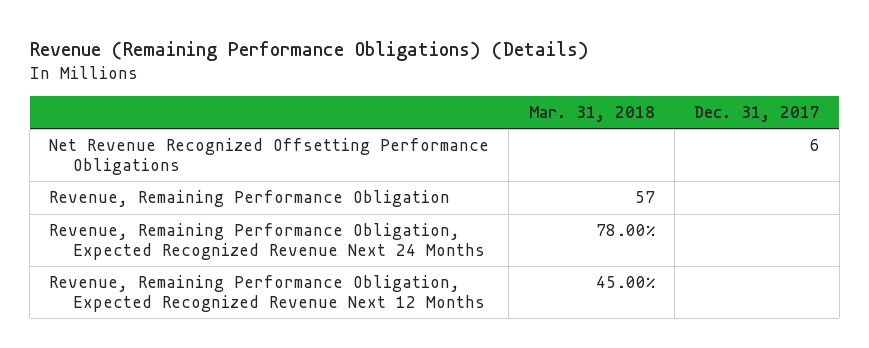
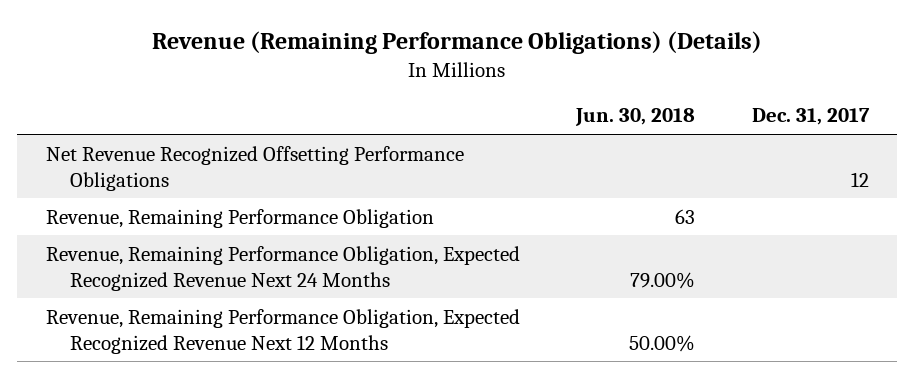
- | Mar. 31, 2018 | Dec. 31, 2017
+ | Jun. 30, 2018 | Dec. 31, 2017
- Net Revenue Recognized Offsetting Performance Obligations | | 6
+ Net Revenue Recognized Offsetting Performance Obligations | | 12

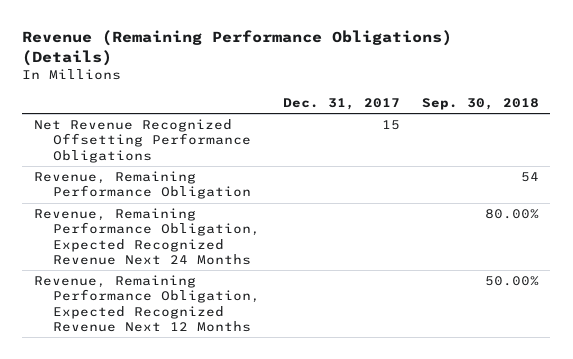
- | Jun. 30, 2018 | Dec. 31, 2017
+ | Dec. 31, 2017 | Sep. 30, 2018
- Net Revenue Recognized Offsetting Performance Obligations | | 12
+ Net Revenue Recognized Offsetting Performance Obligations | 15 |

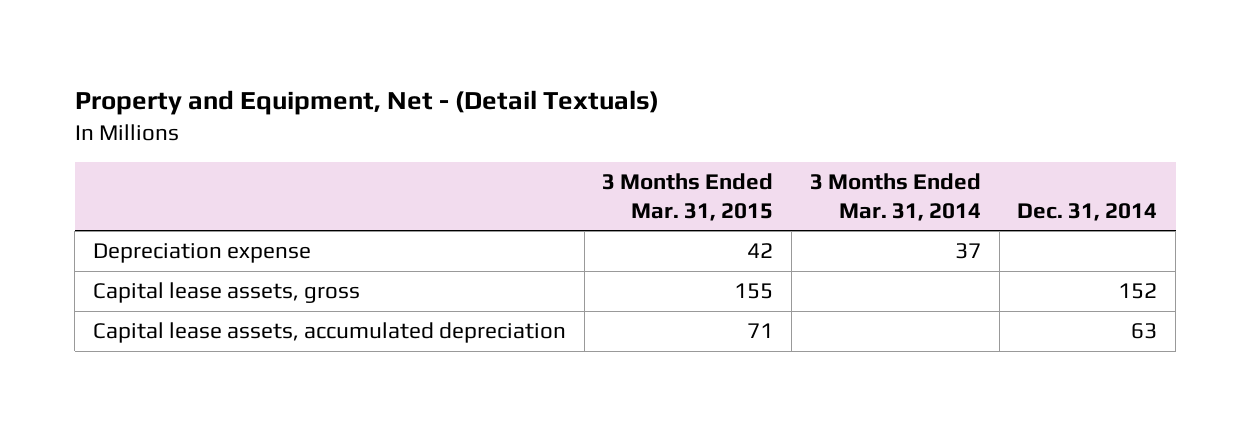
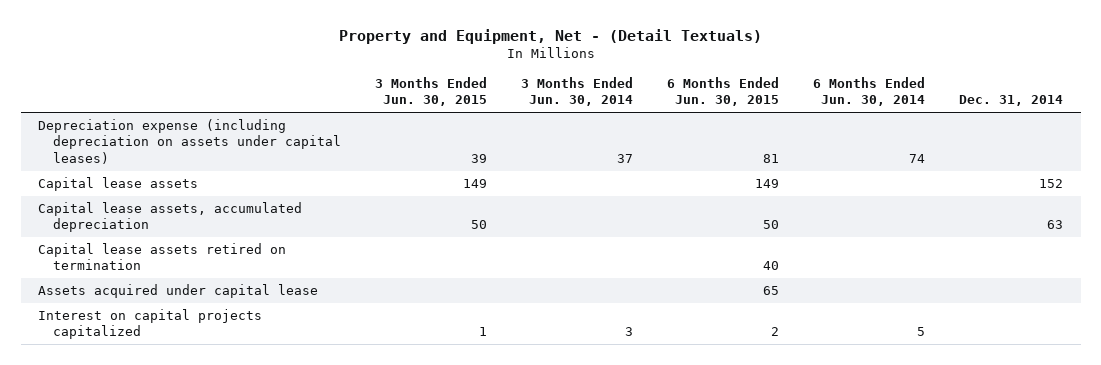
- | 3 Months Ended Mar. 31, 2015 | 3 Months Ended Mar. 31, 2014 | Dec. 31, 2014
+ | 3 Months Ended Jun. 30, 2015 | 3 Months Ended Jun. 30, 2014 | 6 Months Ended Jun. 30, 2015 | 6 Months Ended Jun. 30, 2014 | Dec. 31, 2014
- Depreciation expense | 42 | 37 |
- Capital lease assets, gross | 155 | | 152
+ Depreciation expense (including depreciation on assets under capital leases) | 39 | 37 | 81 | 74 |
+ Capital lease assets | 149 | | 149 | | 152
+ Capital lease assets retired on termination | | | 40 | |
+ Assets acquired under capital lease | | | 65 | |
+ Interest on capital projects capitalized | 1 | 3 | 2 | 5 |

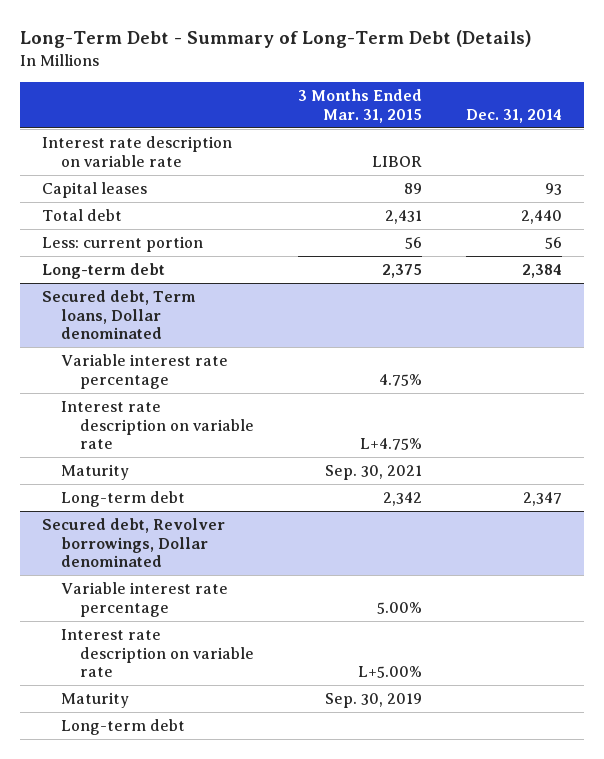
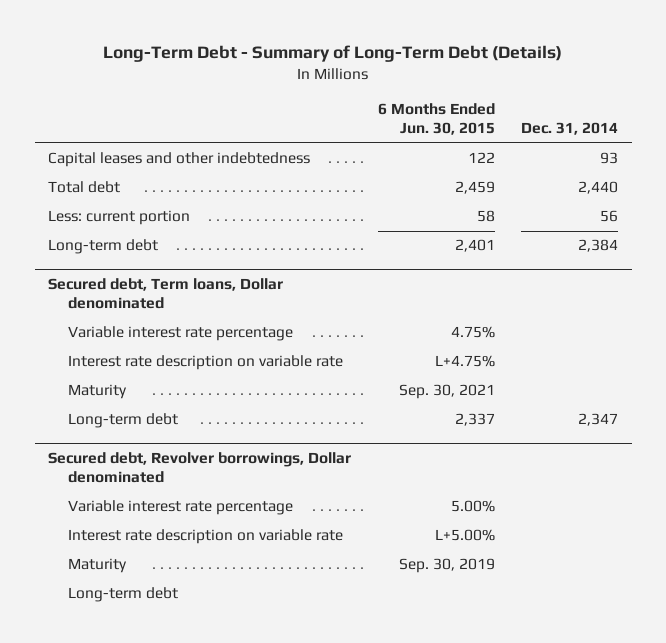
- | 3 Months Ended Mar. 31, 2015 | Dec. 31, 2014
+ | 6 Months Ended Jun. 30, 2015 | Dec. 31, 2014
- Interest rate description on variable rate | LIBOR |
- Capital leases | 89 | 93
+ Capital leases and other indebtedness | 122 | 93

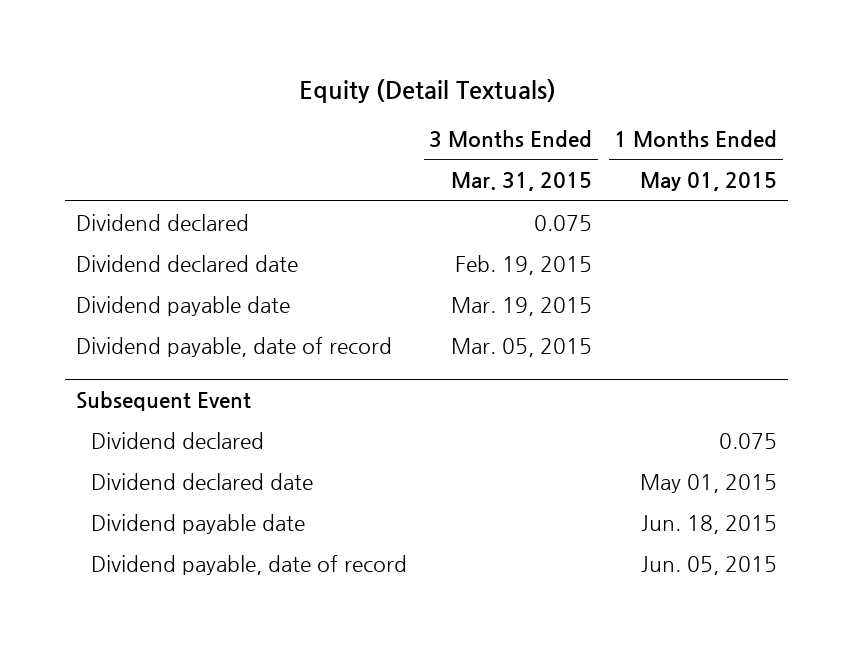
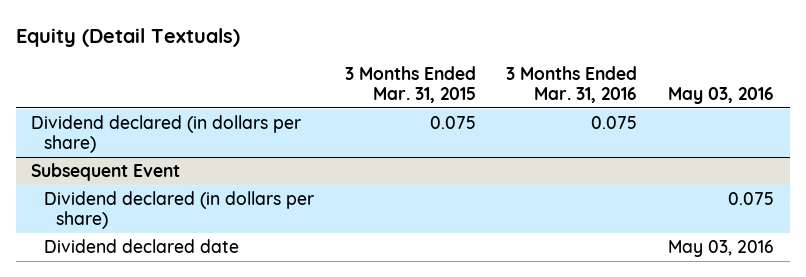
- | 3 Months Ended Mar. 31, 2015 | 1 Months Ended May 01, 2015
+ | 3 Months Ended Mar. 31, 2015 | 3 Months Ended Mar. 31, 2016 | May 03, 2016
- Dividend declared | 0.075 |
- Dividend declared date | Feb. 19, 2015 |
- Dividend payable date | Mar. 19, 2015 |
- Dividend payable, date of record | Mar. 05, 2015 |
+ Dividend declared (in dollars per share) | 0.075 | 0.075 |
@ Subsequent Event
- Dividend declared | | 0.075
+ Dividend declared (in dollars per share) | | | 0.075
- Dividend payable date | | Jun. 18, 2015
- Dividend payable, date of record | | Jun. 05, 2015

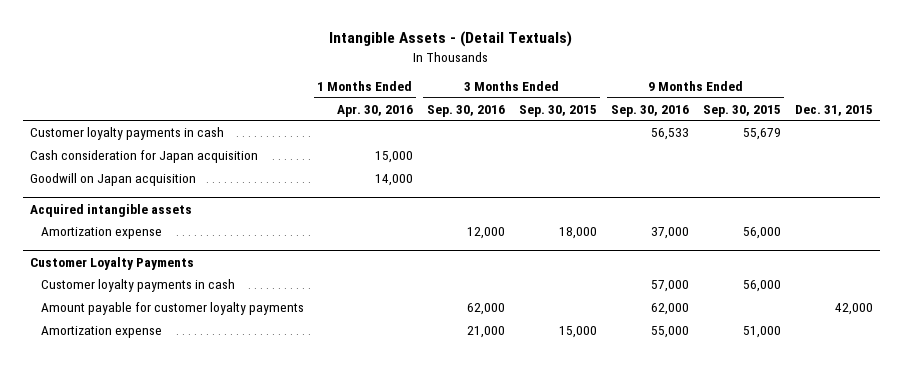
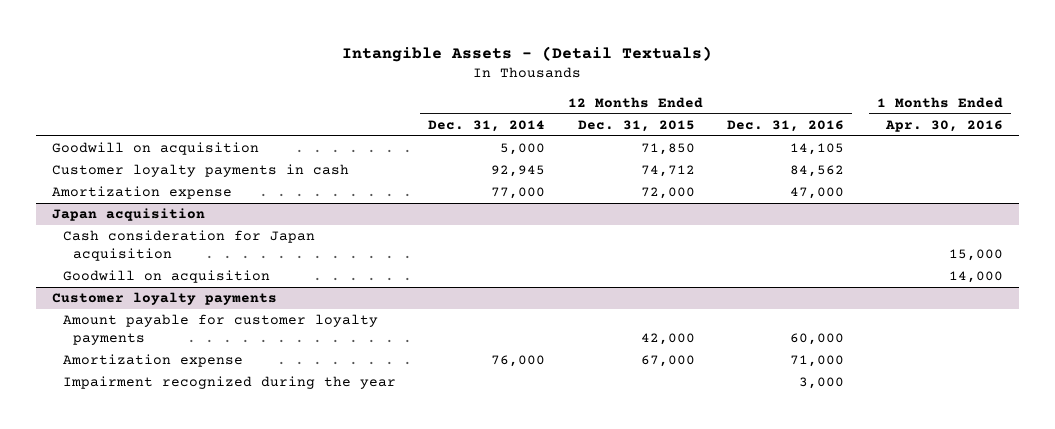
- | 1 Months Ended Apr. 30, 2016 | 3 Months Ended Sep. 30, 2016 | 3 Months Ended Sep. 30, 2015 | 9 Months Ended Sep. 30, 2016 | 9 Months Ended Sep. 30, 2015 | Dec. 31, 2015
+ | 12 Months Ended Dec. 31, 2014 | 12 Months Ended Dec. 31, 2015 | 12 Months Ended Dec. 31, 2016 | 1 Months Ended Apr. 30, 2016
+ Goodwill on acquisition | 5,000 | 71,850 | 14,105 |
- Cash consideration for Japan acquisition | 15,000 | | | | |
- Goodwill on Japan acquisition | 14,000 | | | | |
- Acquired intangible assets
- Amortization expense | | 12,000 | 18,000 | 37,000 | 56,000 |
- Customer Loyalty Payments
- Customer loyalty payments in cash | | | | 57,000 | 56,000 |
+ Amortization expense | 77,000 | 72,000 | 47,000 |
+ Japan acquisition
+ Cash consideration for Japan acquisition | | | | 15,000
+ Goodwill on acquisition | | | | 14,000
+ Customer loyalty payments
+ Impairment recognized during the year | | | 3,000 |

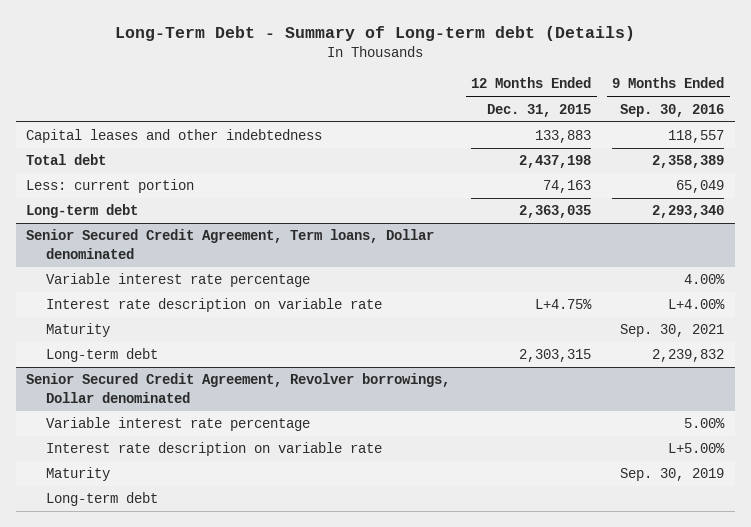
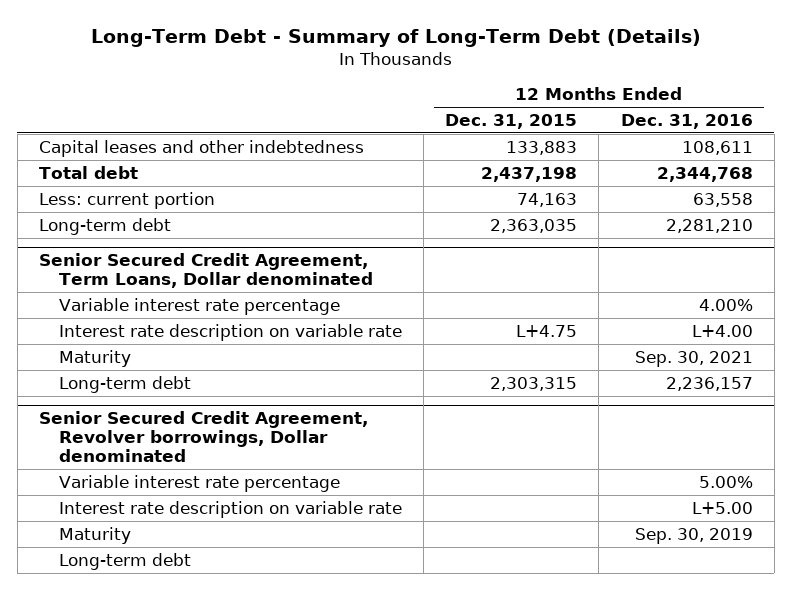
- Long-Term Debt - Summary of Long-term debt (Details)
+ Long-Term Debt - Summary of Long-Term Debt (Details)
- | 12 Months Ended Dec. 31, 2015 | 9 Months Ended Sep. 30, 2016
+ | 12 Months Ended Dec. 31, 2015 | 12 Months Ended Dec. 31, 2016
- Senior Secured Credit Agreement, Term loans, Dollar denominated
+ Senior Secured Credit Agreement, Term Loans, Dollar denominated
- Interest rate description on variable rate | L+4.75% | L+4.00%
+ Interest rate description on variable rate | L+4.75 | L+4.00

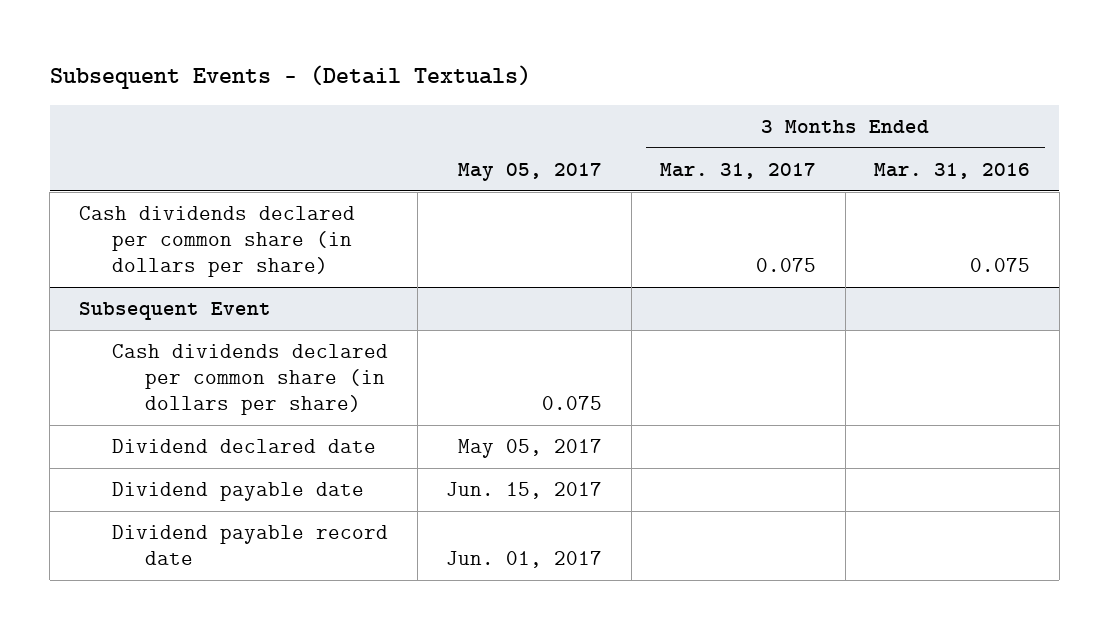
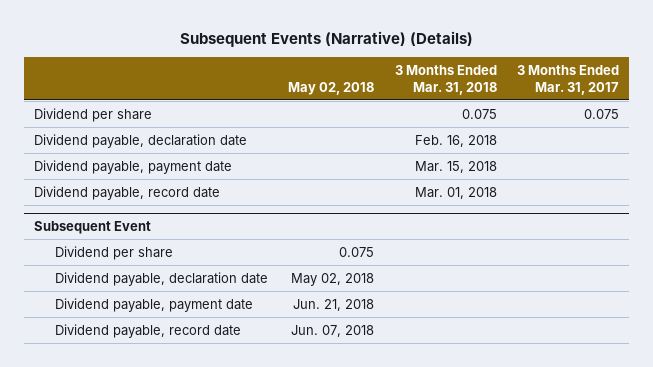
- Subsequent Events - (Detail Textuals)
+ Subsequent Events (Narrative) (Details)
- | May 05, 2017 | 3 Months Ended Mar. 31, 2017 | 3 Months Ended Mar. 31, 2016
+ | May 02, 2018 | 3 Months Ended Mar. 31, 2018 | 3 Months Ended Mar. 31, 2017
- Cash dividends declared per common share (in dollars per share) | | 0.075 | 0.075
+ Dividend per share | | 0.075 | 0.075
+ Dividend payable, declaration date | | Feb. 16, 2018 |
+ Dividend payable, payment date | | Mar. 15, 2018 |
+ Dividend payable, record date | | Mar. 01, 2018 |
@ Subsequent Event
- Cash dividends declared per common share (in dollars per share) | 0.075 | |
- Dividend declared date | May 05, 2017 | |
- Dividend payable date | Jun. 15, 2017 | |
- Dividend payable record date | Jun. 01, 2017 | |
+ Dividend per share | 0.075 | |
+ Dividend payable, declaration date | May 02, 2018 | |
+ Dividend payable, payment date | Jun. 21, 2018 | |
+ Dividend payable, record date | Jun. 07, 2018 | |

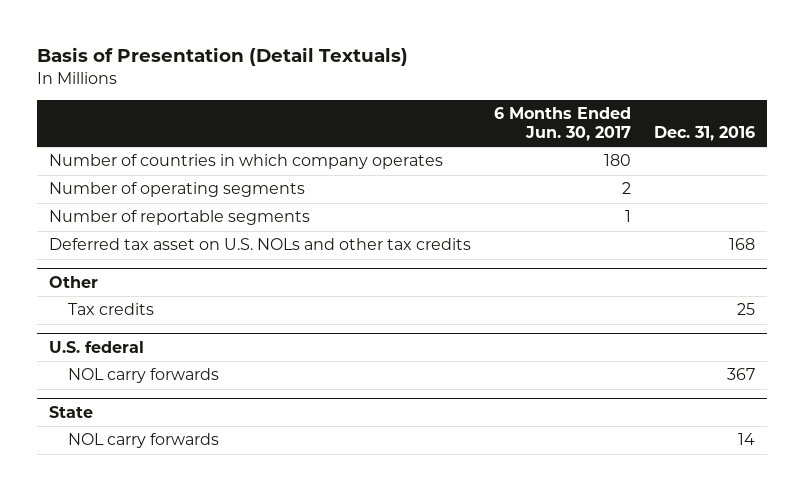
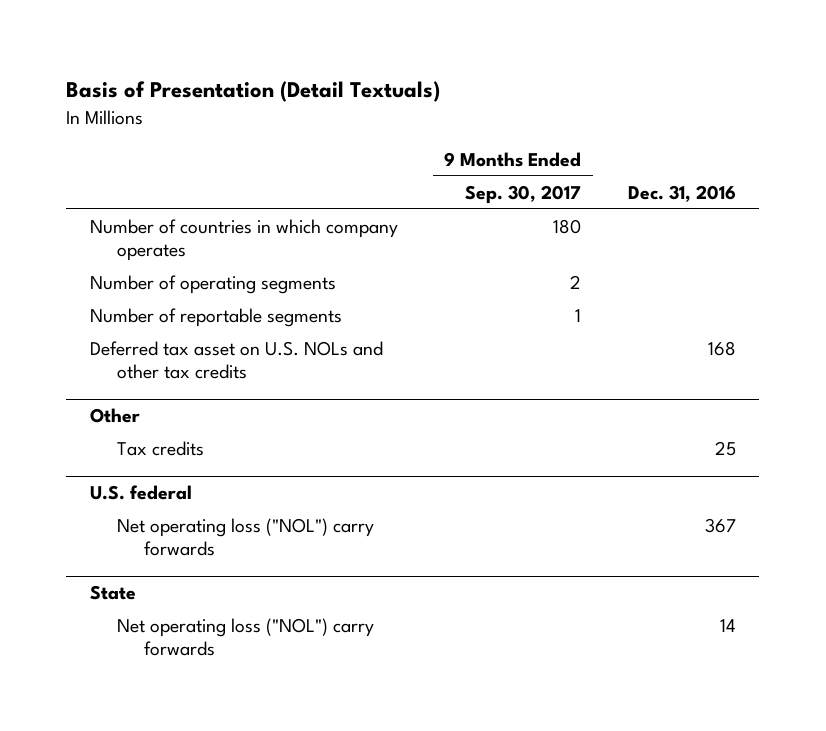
- | 6 Months Ended Jun. 30, 2017 | Dec. 31, 2016
+ | 9 Months Ended Sep. 30, 2017 | Dec. 31, 2016
@ U.S. federal
- NOL carry forwards | | 367
+ Net operating loss ("NOL") carry forwards | | 367
@ State
- NOL carry forwards | | 14
+ Net operating loss ("NOL") carry forwards | | 14

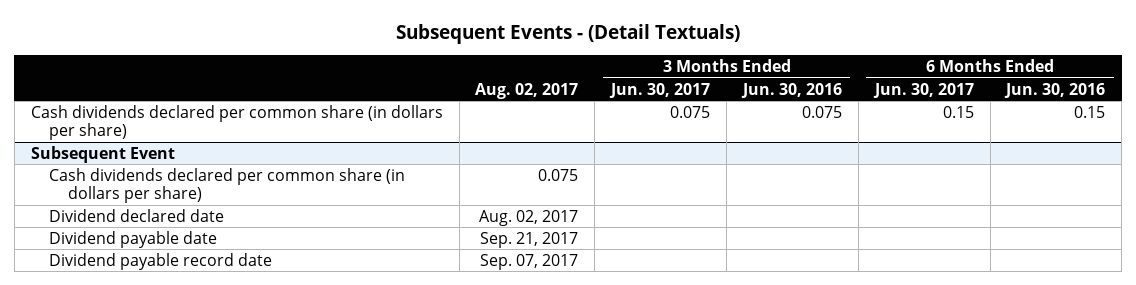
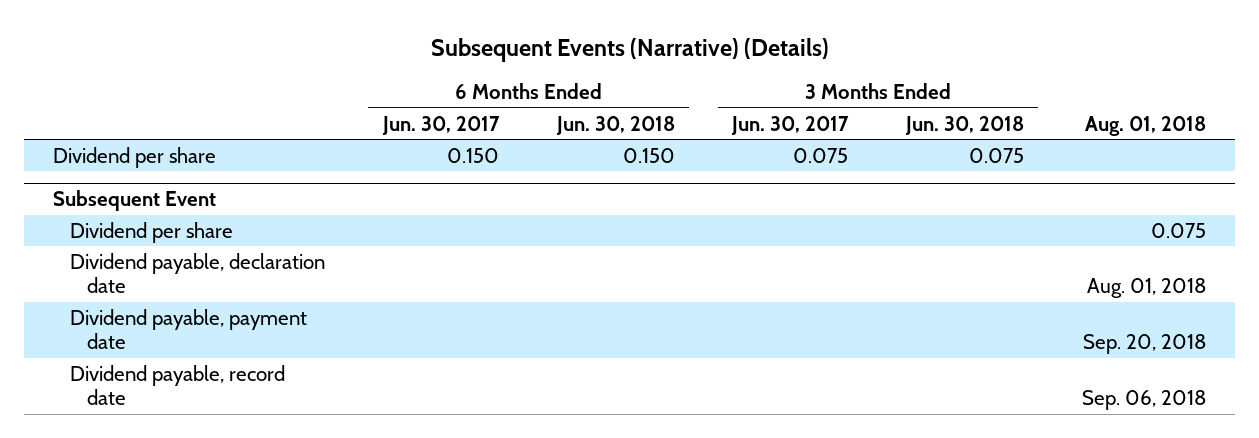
- Subsequent Events - (Detail Textuals)
+ Subsequent Events (Narrative) (Details)
- | Aug. 02, 2017 | 3 Months Ended Jun. 30, 2017 | 3 Months Ended Jun. 30, 2016 | 6 Months Ended Jun. 30, 2017 | 6 Months Ended Jun. 30, 2016
+ | 6 Months Ended Jun. 30, 2017 | 6 Months Ended Jun. 30, 2018 | 3 Months Ended Jun. 30, 2017 | 3 Months Ended Jun. 30, 2018 | Aug. 01, 2018
- Cash dividends declared per common share (in dollars per share) | | 0.075 | 0.075 | 0.15 | 0.15
+ Dividend per share | 0.150 | 0.150 | 0.075 | 0.075 |
@ Subsequent Event
- Cash dividends declared per common share (in dollars per share) | 0.075 | | | |
- Dividend declared date | Aug. 02, 2017 | | | |
- Dividend payable date | Sep. 21, 2017 | | | |
- Dividend payable record date | Sep. 07, 2017 | | | |
+ Dividend per share | | | | | 0.075
+ Dividend payable, declaration date | | | | | Aug. 01, 2018
+ Dividend payable, payment date | | | | | Sep. 20, 2018
+ Dividend payable, record date | | | | | Sep. 06, 2018

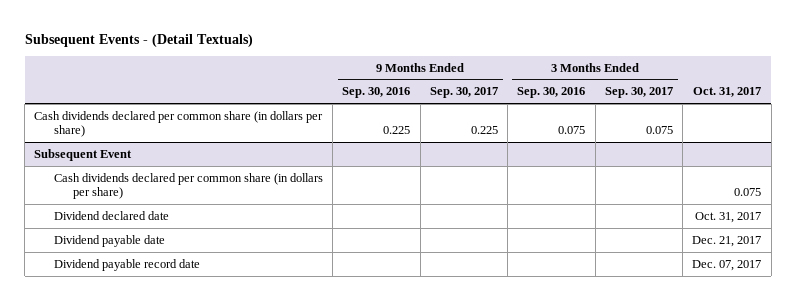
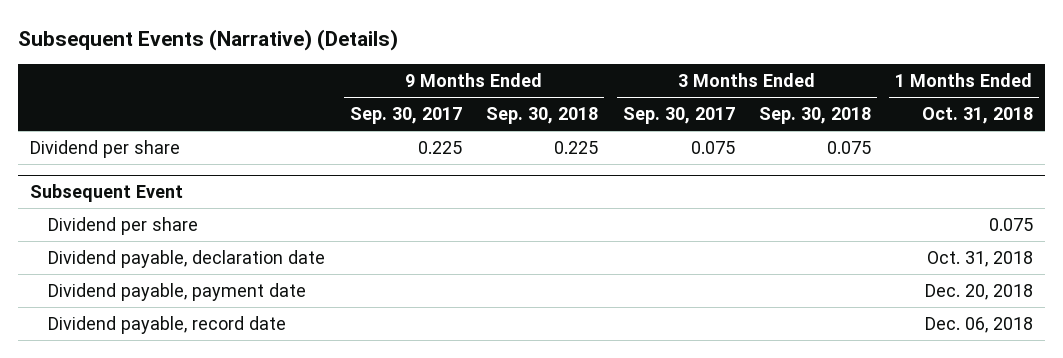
- Subsequent Events - (Detail Textuals)
+ Subsequent Events (Narrative) (Details)
- | 9 Months Ended Sep. 30, 2016 | 9 Months Ended Sep. 30, 2017 | 3 Months Ended Sep. 30, 2016 | 3 Months Ended Sep. 30, 2017 | Oct. 31, 2017
+ | 9 Months Ended Sep. 30, 2017 | 9 Months Ended Sep. 30, 2018 | 3 Months Ended Sep. 30, 2017 | 3 Months Ended Sep. 30, 2018 | 1 Months Ended Oct. 31, 2018
- Cash dividends declared per common share (in dollars per share) | 0.225 | 0.225 | 0.075 | 0.075 |
+ Dividend per share | 0.225 | 0.225 | 0.075 | 0.075 |
@ Subsequent Event
- Cash dividends declared per common share (in dollars per share) | | | | | 0.075
- Dividend declared date | | | | | Oct. 31, 2017
- Dividend payable date | | | | | Dec. 21, 2017
- Dividend payable record date | | | | | Dec. 07, 2017
+ Dividend per share | | | | | 0.075
+ Dividend payable, declaration date | | | | | Oct. 31, 2018
+ Dividend payable, payment date | | | | | Dec. 20, 2018
+ Dividend payable, record date | | | | | Dec. 06, 2018

